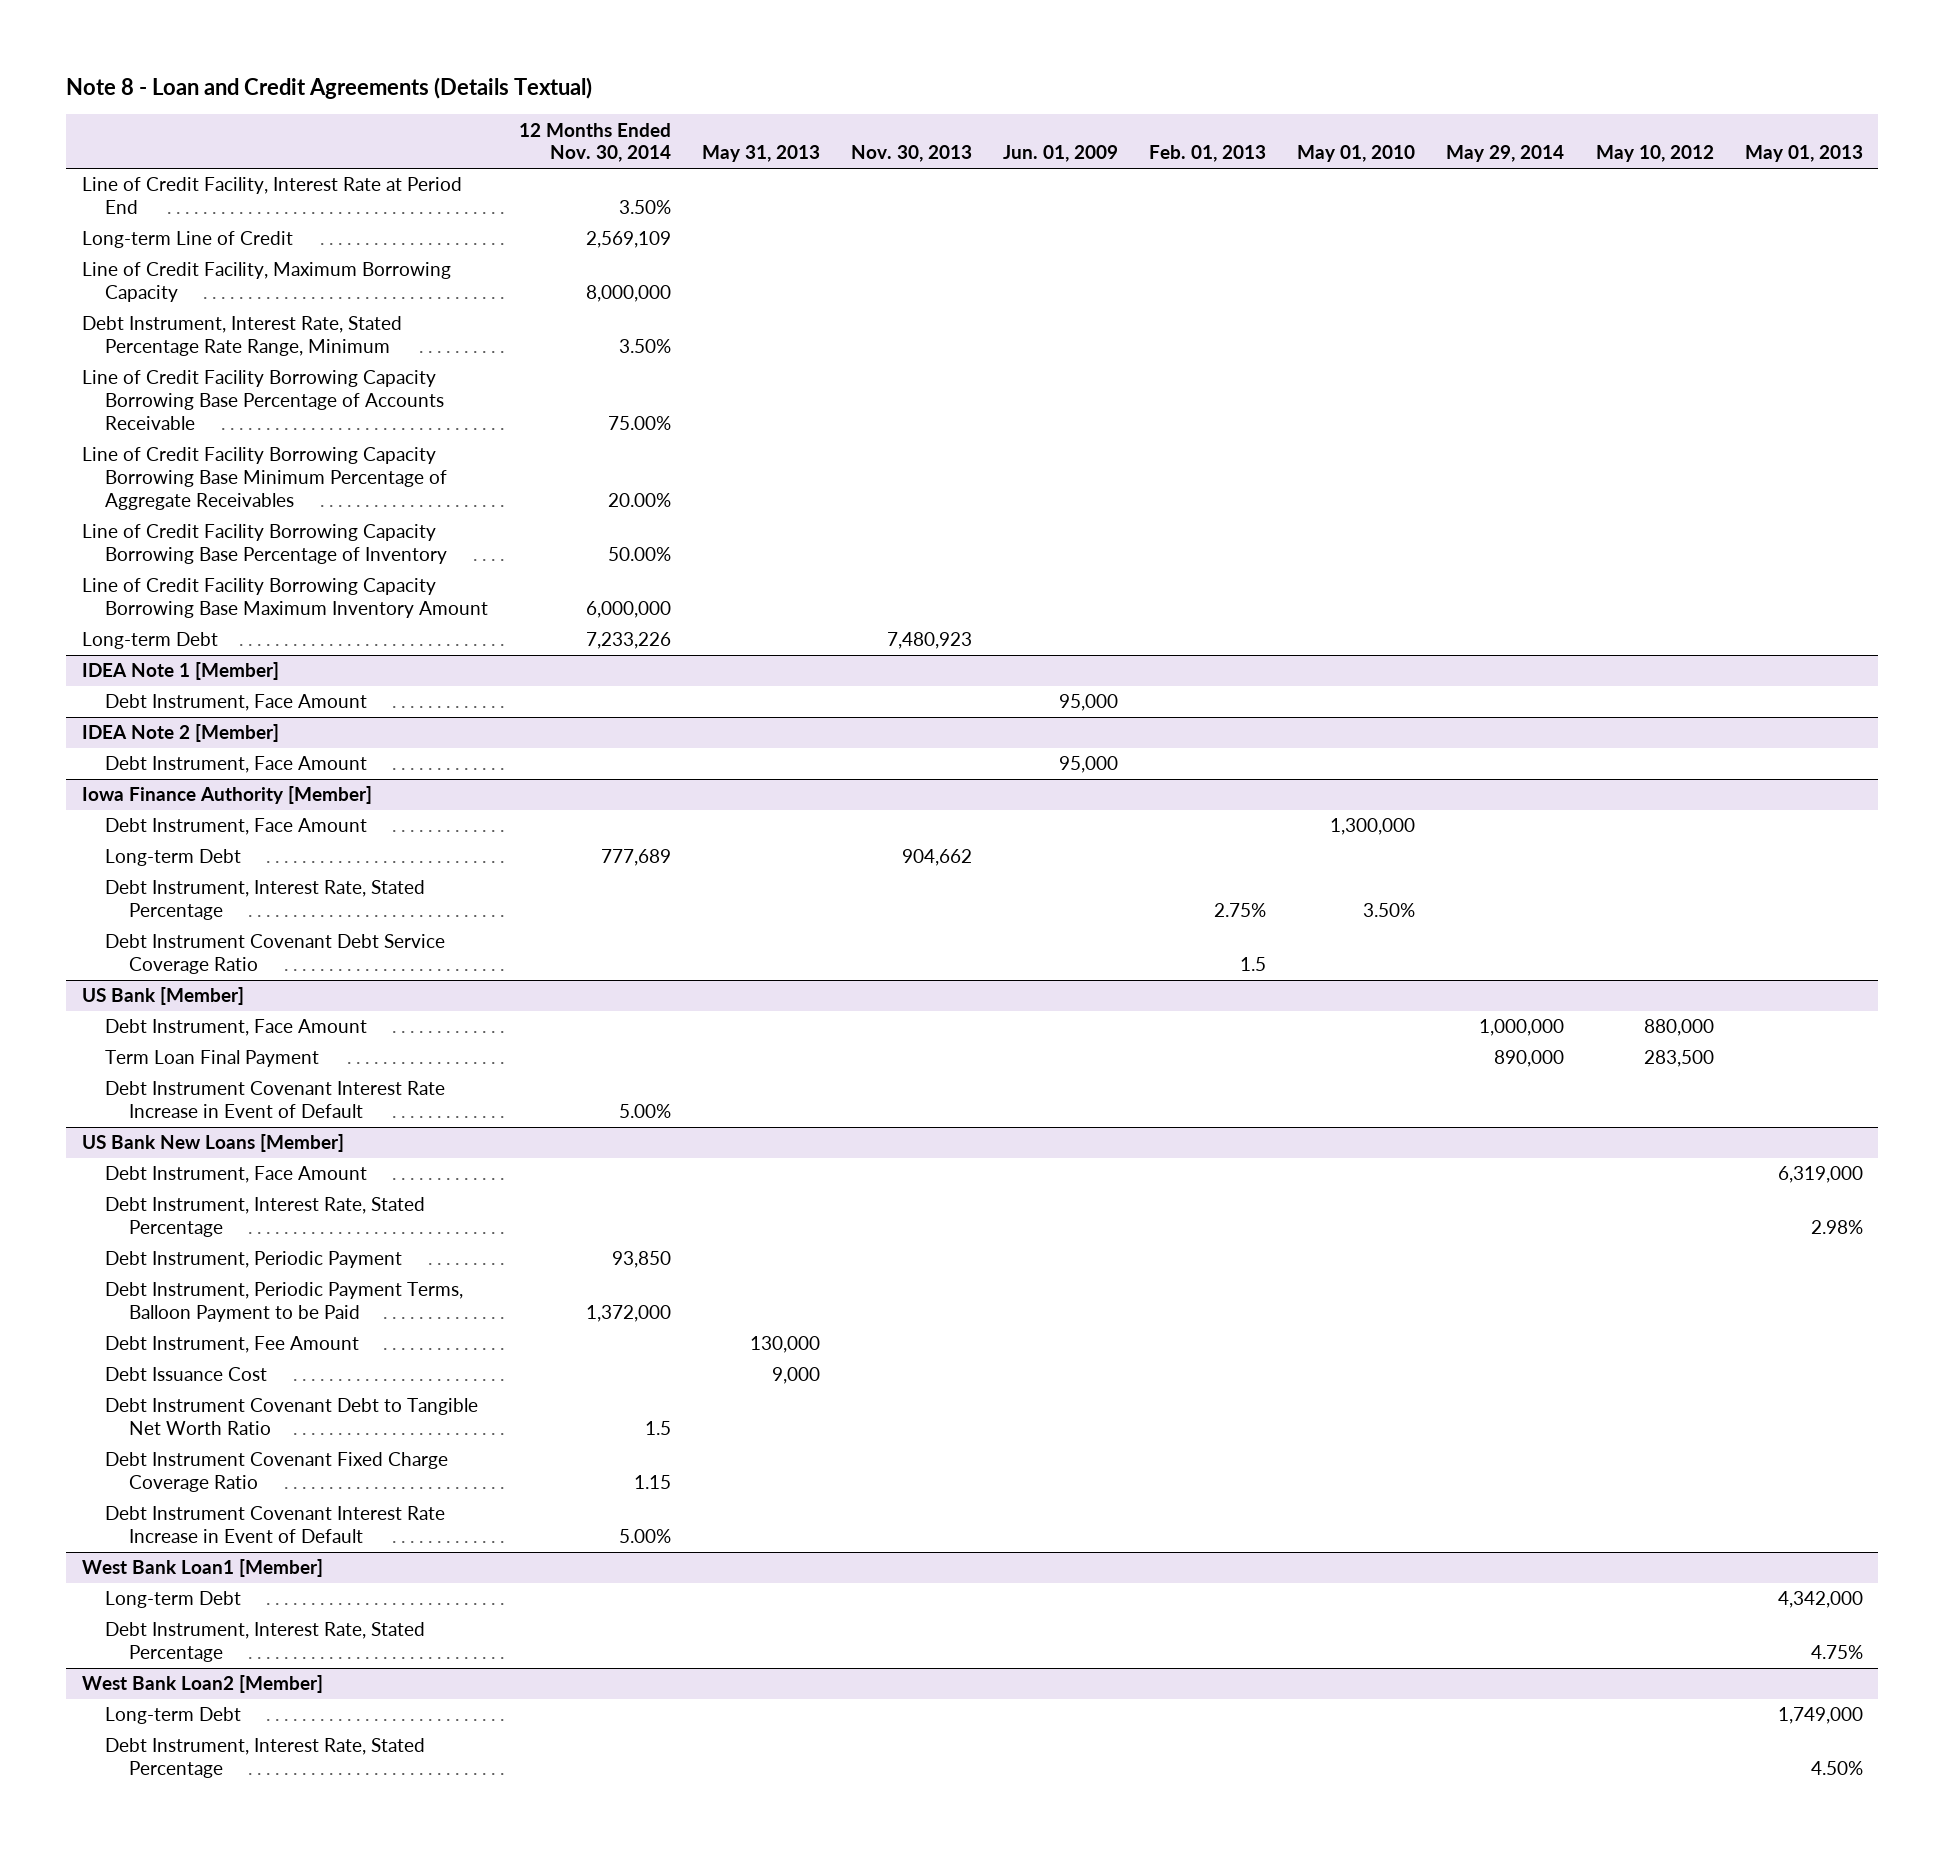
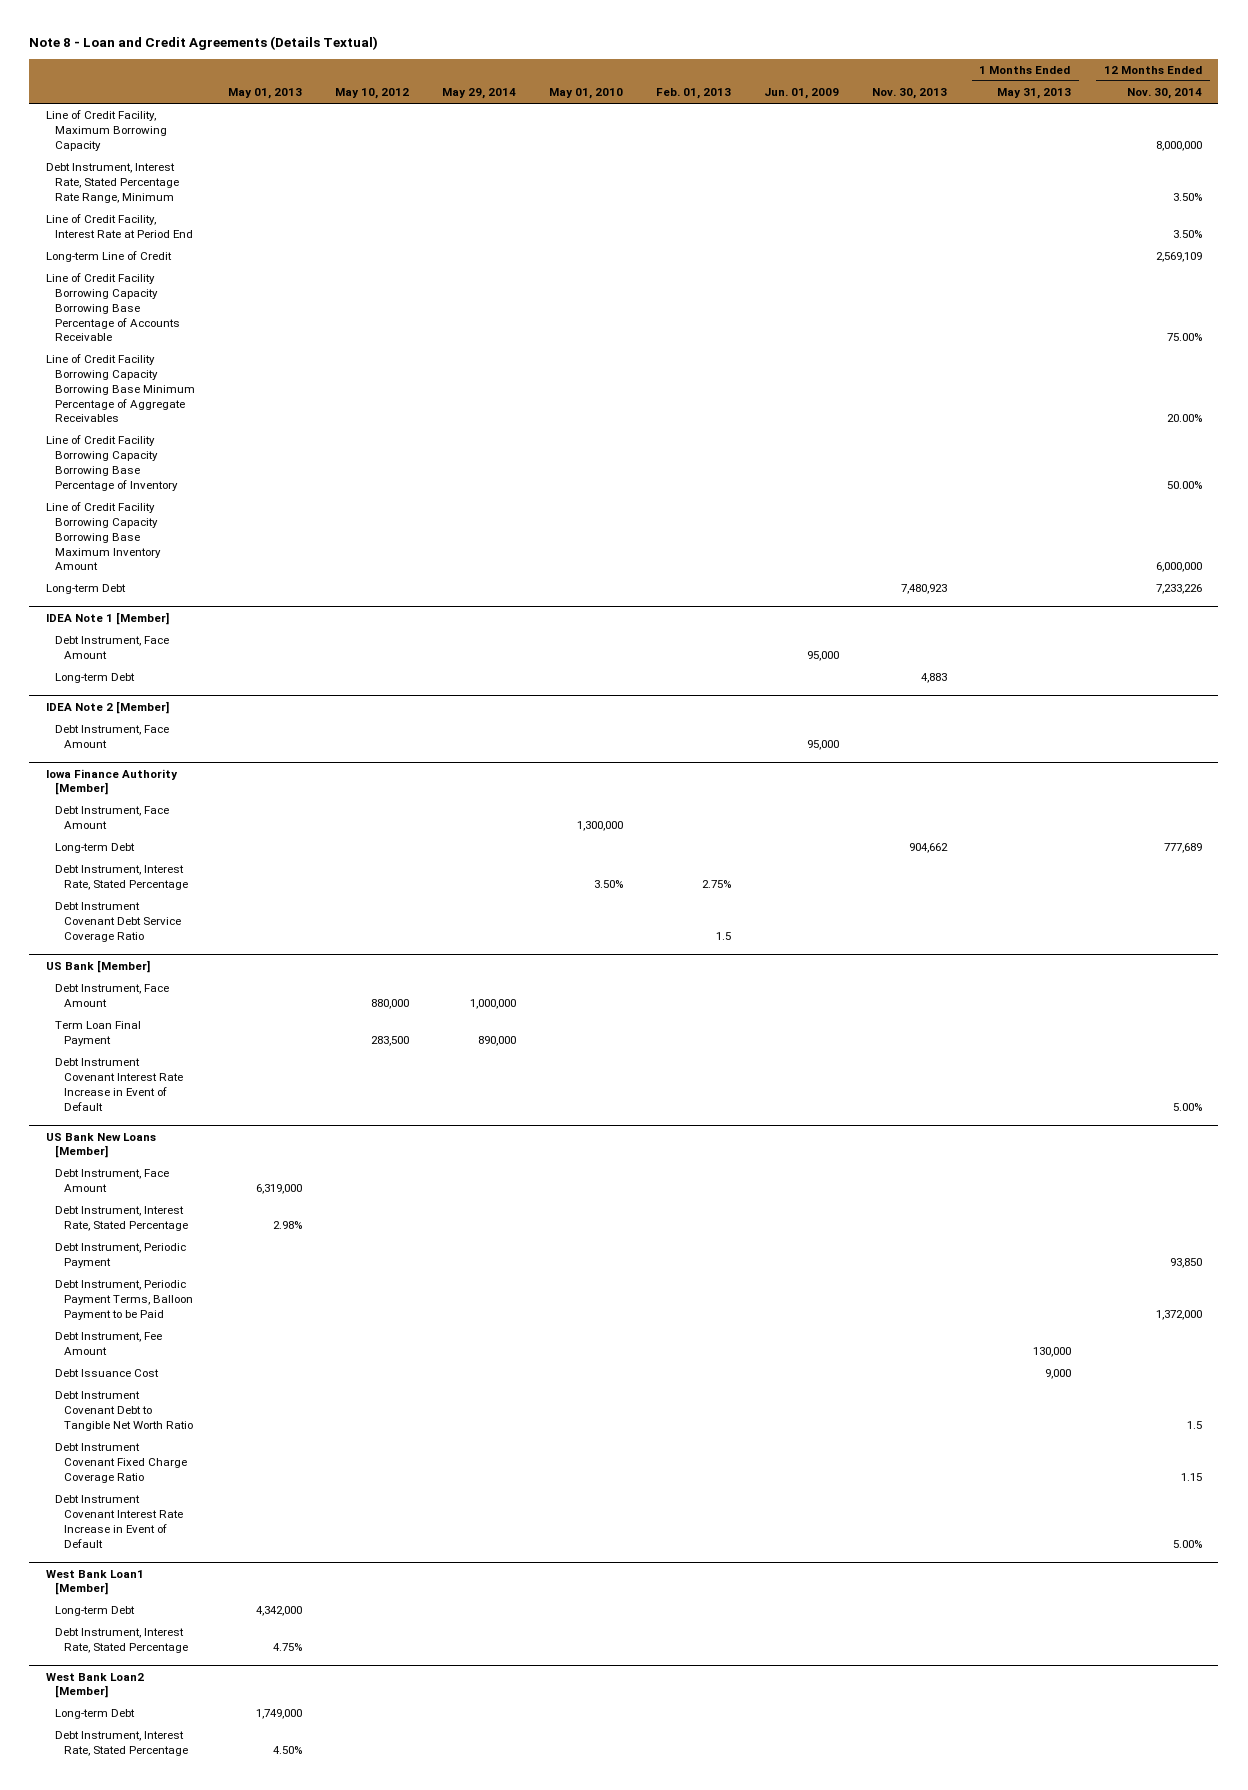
- | 12 Months Ended Nov. 30, 2014 | May 31, 2013 | Nov. 30, 2013 | Jun. 01, 2009 | Feb. 01, 2013 | May 01, 2010 | May 29, 2014 | May 10, 2012 | May 01, 2013
+ | May 01, 2013 | May 10, 2012 | May 29, 2014 | May 01, 2010 | Feb. 01, 2013 | Jun. 01, 2009 | Nov. 30, 2013 | 1 Months Ended May 31, 2013 | 12 Months Ended Nov. 30, 2014
moved down: Line of Credit Facility, Interest Rate at Period End | | | | | | | | | 3.50%
moved down: Long-term Line of Credit | | | | | | | | | 2,569,109
@ IDEA Note 1 [Member]
+ Long-term Debt | | | | | | | 4,883 | |

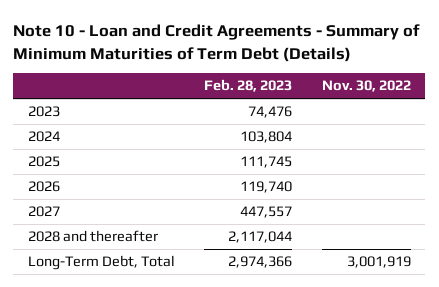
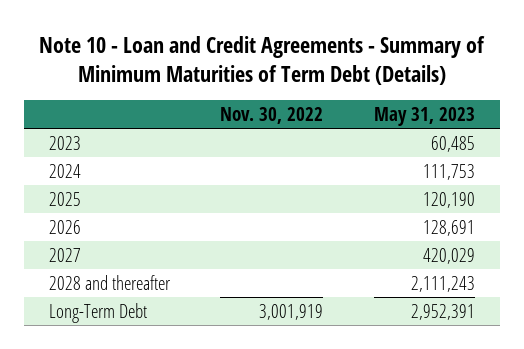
- | Feb. 28, 2023 | Nov. 30, 2022
+ | Nov. 30, 2022 | May 31, 2023
- Long-Term Debt, Total | 2,974,366 | 3,001,919
+ Long-Term Debt | 3,001,919 | 2,952,391

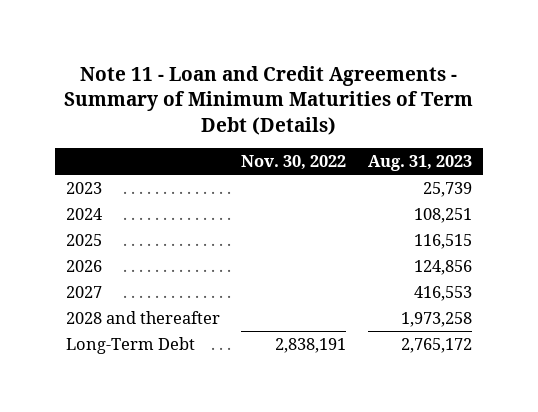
- Note 10 - Loan and Credit Agreements - Summary of Minimum Maturities of Term Debt (Details)
+ Note 11 - Loan and Credit Agreements - Summary of Minimum Maturities of Term Debt (Details)
- | Nov. 30, 2022 | May 31, 2023
+ | Nov. 30, 2022 | Aug. 31, 2023
- Long-Term Debt | 3,001,919 | 2,952,391
+ Long-Term Debt | 2,838,191 | 2,765,172

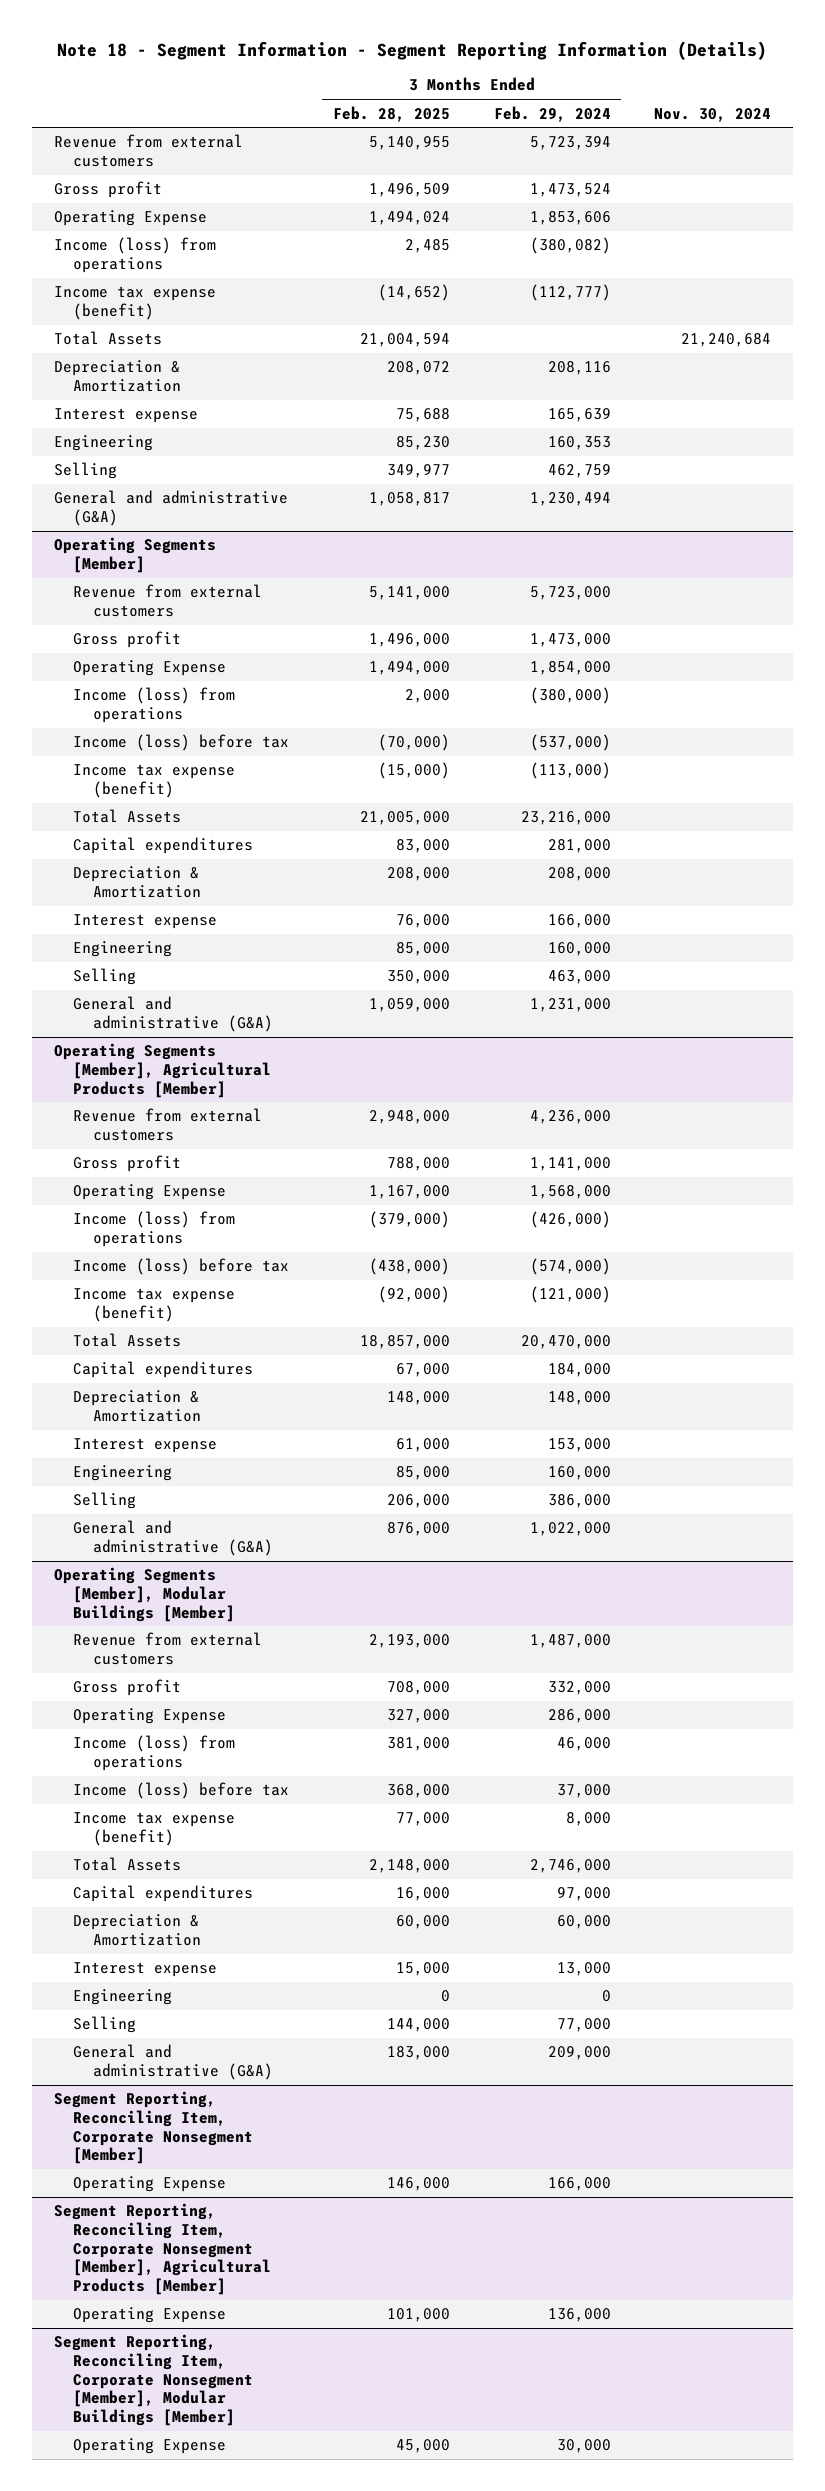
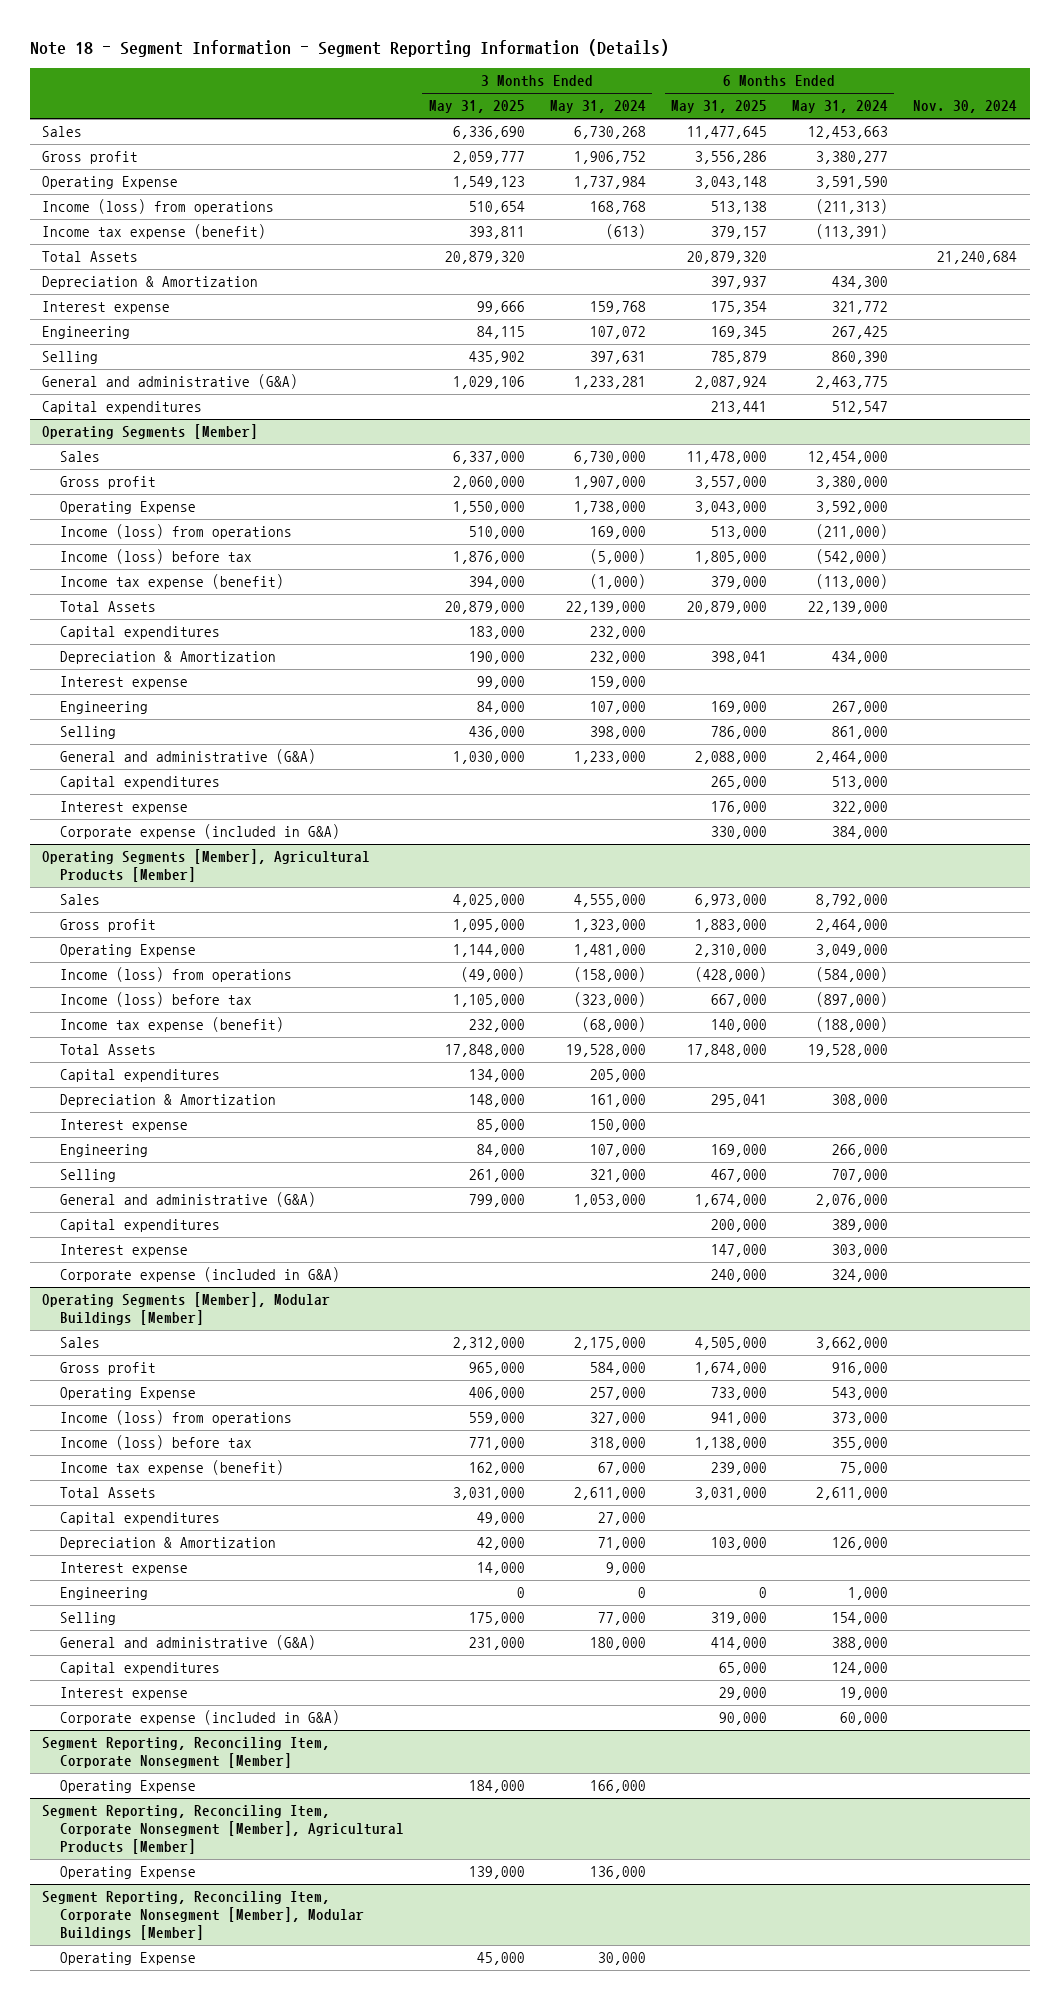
- | 3 Months Ended Feb. 28, 2025 | 3 Months Ended Feb. 29, 2024 | Nov. 30, 2024
+ | 3 Months Ended May 31, 2025 | 3 Months Ended May 31, 2024 | 6 Months Ended May 31, 2025 | 6 Months Ended May 31, 2024 | Nov. 30, 2024
- Revenue from external customers | 5,140,955 | 5,723,394 |
+ Sales | 6,336,690 | 6,730,268 | 11,477,645 | 12,453,663 |
+ Capital expenditures | | | 213,441 | 512,547 |
@ Operating Segments [Member]
- Revenue from external customers | 5,141,000 | 5,723,000 |
+ Sales | 6,337,000 | 6,730,000 | 11,478,000 | 12,454,000 |
+ Capital expenditures | | | 265,000 | 513,000 |
+ Interest expense | | | 176,000 | 322,000 |
+ Corporate expense (included in G&A) | | | 330,000 | 384,000 |
@ Operating Segments [Member], Agricultural Products [Member]
- Revenue from external customers | 2,948,000 | 4,236,000 |
+ Sales | 4,025,000 | 4,555,000 | 6,973,000 | 8,792,000 |
+ Capital expenditures | | | 200,000 | 389,000 |
+ Interest expense | | | 147,000 | 303,000 |
+ Corporate expense (included in G&A) | | | 240,000 | 324,000 |
@ Operating Segments [Member], Modular Buildings [Member]
- Revenue from external customers | 2,193,000 | 1,487,000 |
+ Sales | 2,312,000 | 2,175,000 | 4,505,000 | 3,662,000 |
+ Capital expenditures | | | 65,000 | 124,000 |
+ Interest expense | | | 29,000 | 19,000 |
+ Corporate expense (included in G&A) | | | 90,000 | 60,000 |

